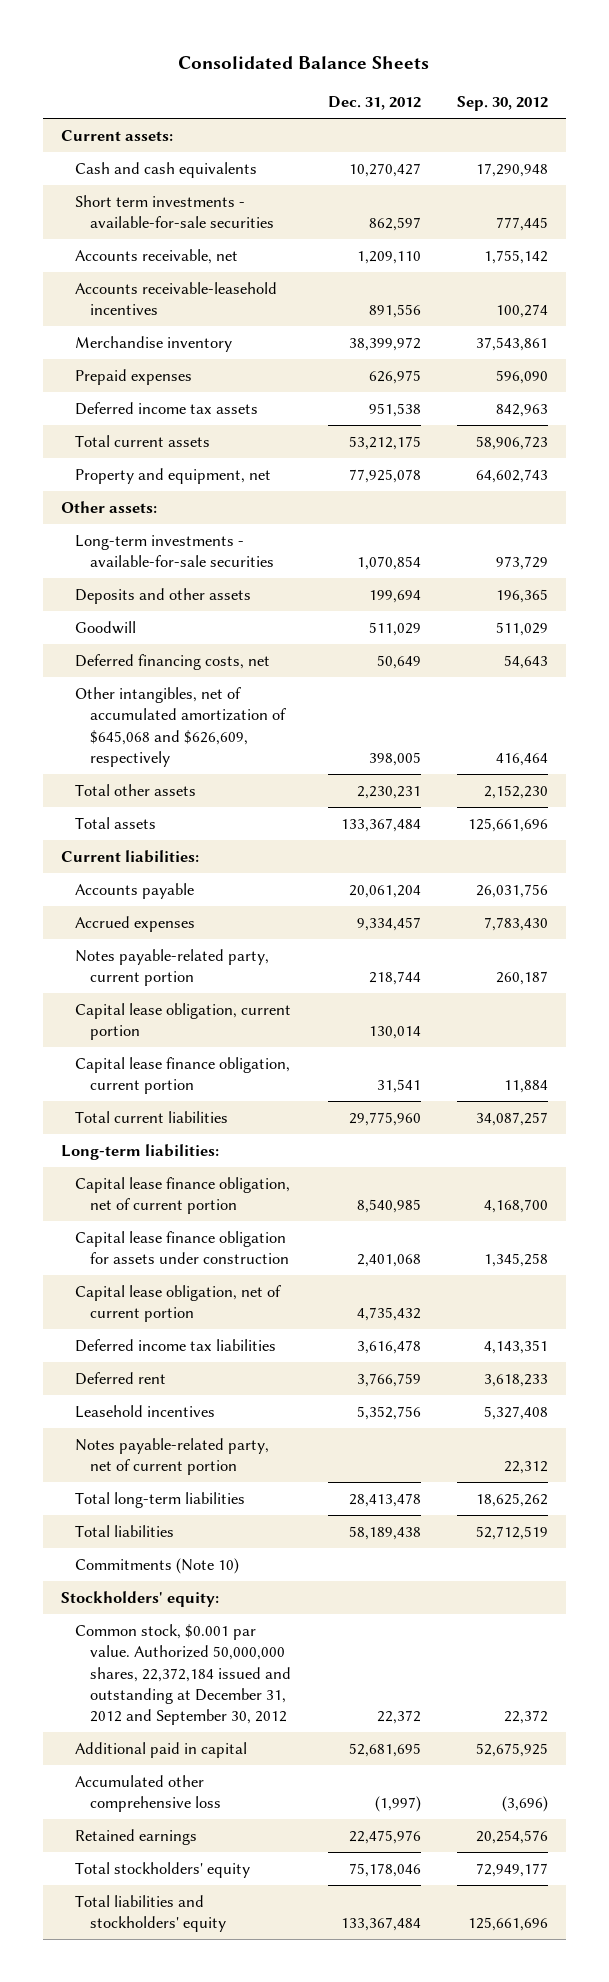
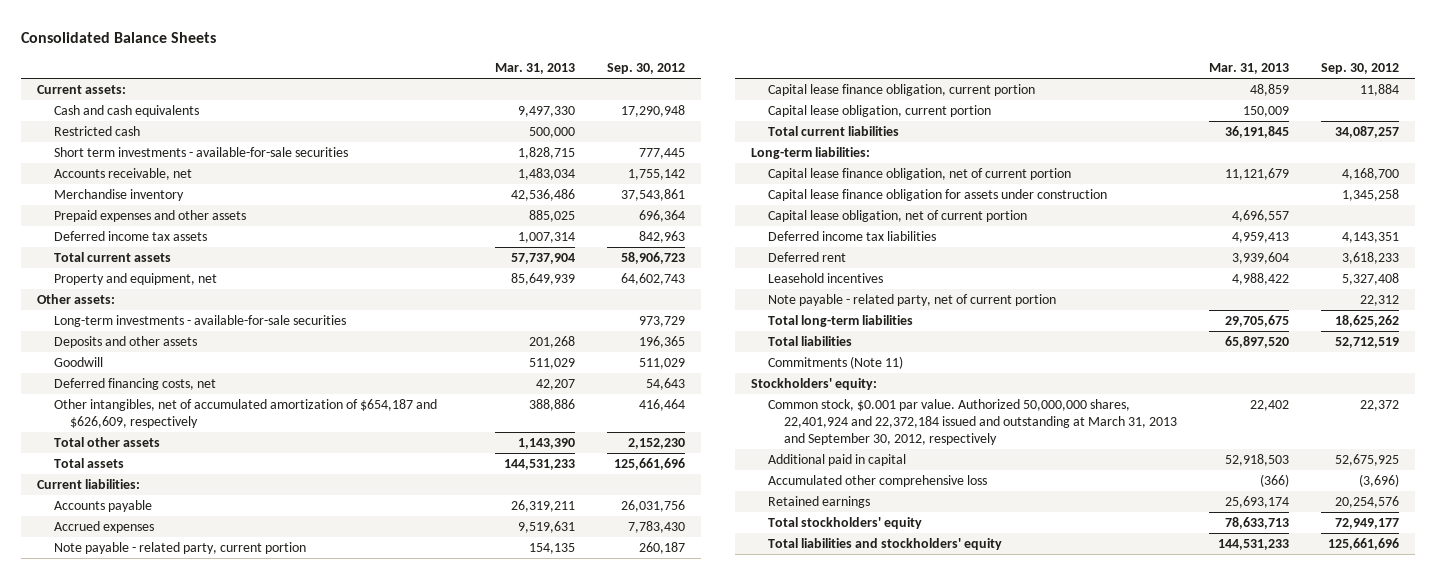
- | Dec. 31, 2012 | Sep. 30, 2012
+ | Mar. 31, 2013 | Sep. 30, 2012
+ Restricted cash | 500,000 |
- Accounts receivable-leasehold incentives | 891,556 | 100,274
- Prepaid expenses | 626,975 | 596,090
+ Prepaid expenses and other assets | 885,025 | 696,364
- Other intangibles, net of accumulated amortization of $645,068 and $626,609, respectively | 398,005 | 416,464
+ Other intangibles, net of accumulated amortization of $654,187 and $626,609, respectively | 388,886 | 416,464
- Notes payable-related party, current portion | 218,744 | 260,187
+ Note payable - related party, current portion | 154,135 | 260,187
moved down: Capital lease obligation, current portion | 150,009 |
- Notes payable-related party, net of current portion | | 22,312
+ Note payable - related party, net of current portion | | 22,312
- Commitments (Note 10)
+ Commitments (Note 11)
- Common stock, $0.001 par value. Authorized 50,000,000 shares, 22,372,184 issued and outstanding at December 31, 2012 and September 30, 2012 | 22,372 | 22,372
+ Common stock, $0.001 par value. Authorized 50,000,000 shares, 22,401,924 and 22,372,184 issued and outstanding at March 31, 2013 and September 30, 2012, respectively | 22,402 | 22,372

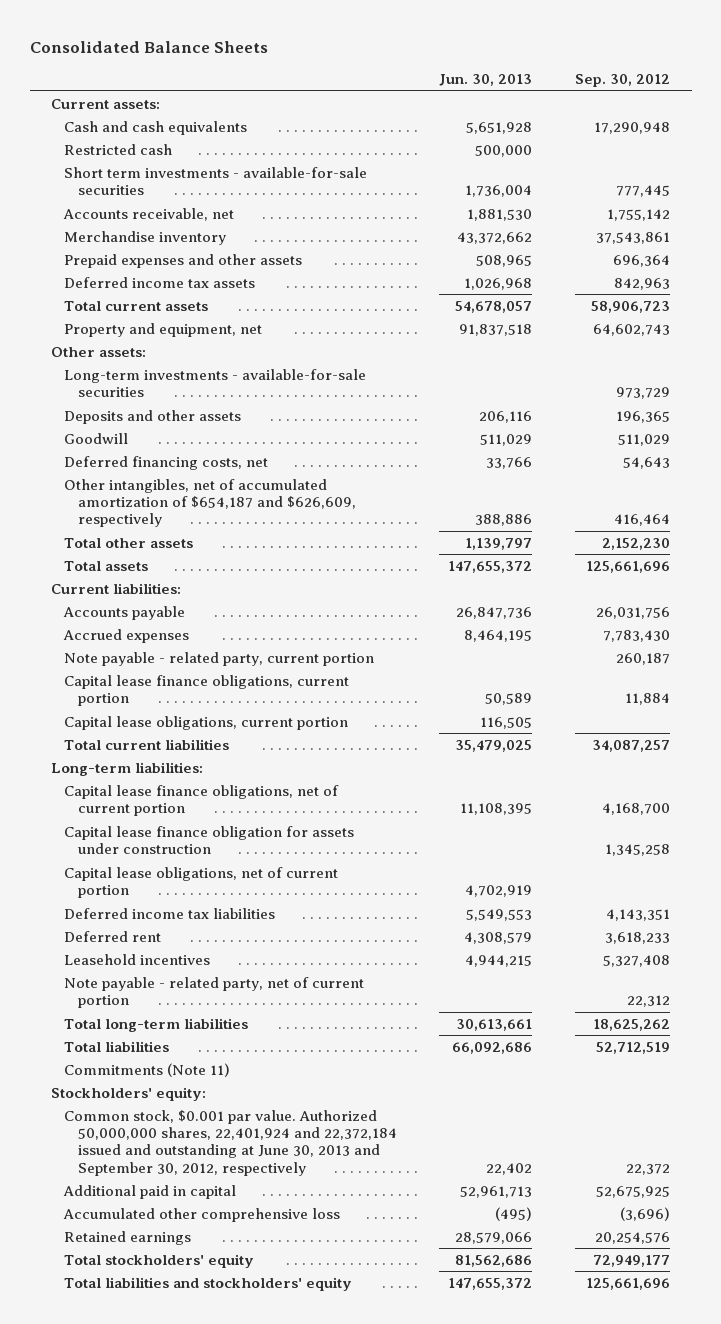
- | Mar. 31, 2013 | Sep. 30, 2012
+ | Jun. 30, 2013 | Sep. 30, 2012
- Capital lease finance obligation, current portion | 48,859 | 11,884
- Capital lease obligation, current portion | 150,009 |
+ Capital lease finance obligations, current portion | 50,589 | 11,884
+ Capital lease obligations, current portion | 116,505 |
- Capital lease finance obligation, net of current portion | 11,121,679 | 4,168,700
+ Capital lease finance obligations, net of current portion | 11,108,395 | 4,168,700
- Capital lease obligation, net of current portion | 4,696,557 |
+ Capital lease obligations, net of current portion | 4,702,919 |
- Common stock, $0.001 par value. Authorized 50,000,000 shares, 22,401,924 and 22,372,184 issued and outstanding at March 31, 2013 and September 30, 2012, respectively | 22,402 | 22,372
+ Common stock, $0.001 par value. Authorized 50,000,000 shares, 22,401,924 and 22,372,184 issued and outstanding at June 30, 2013 and September 30, 2012, respectively | 22,402 | 22,372

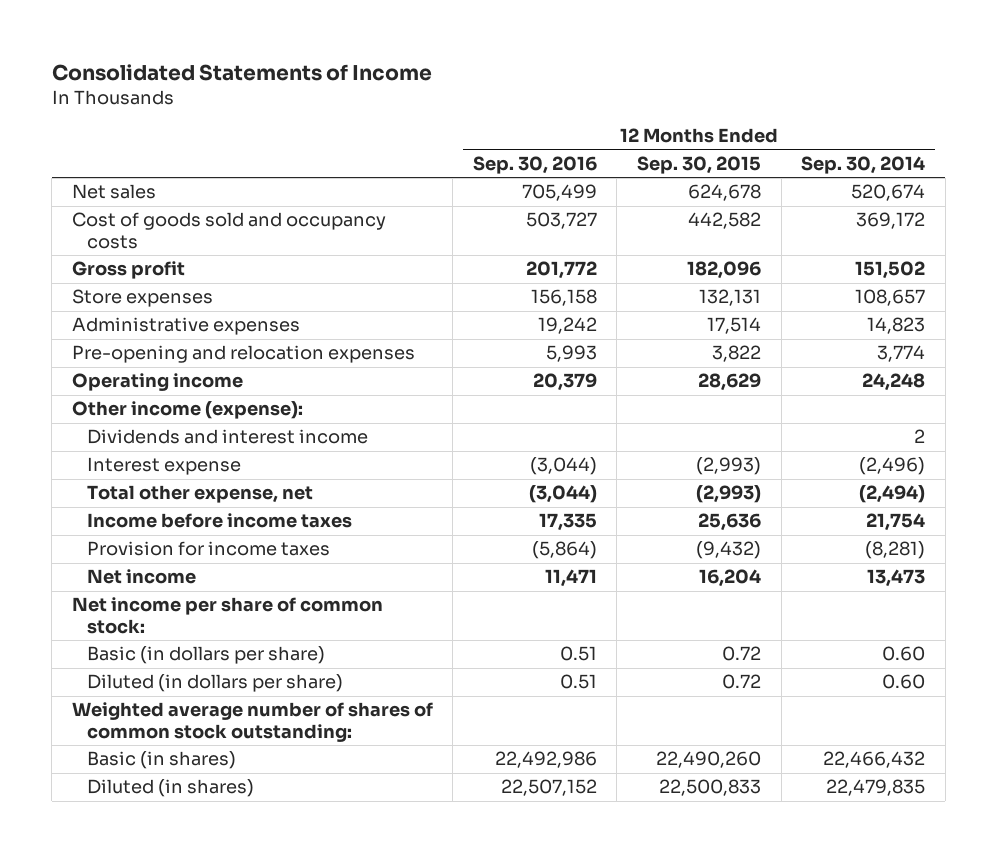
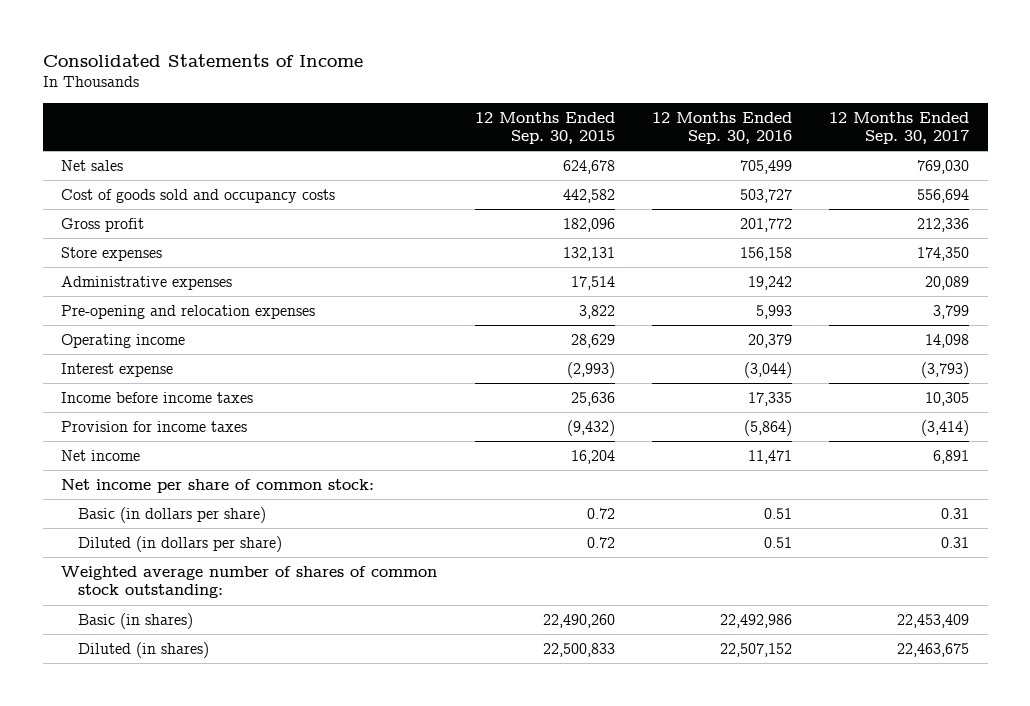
- | 12 Months Ended Sep. 30, 2016 | 12 Months Ended Sep. 30, 2015 | 12 Months Ended Sep. 30, 2014
+ | 12 Months Ended Sep. 30, 2015 | 12 Months Ended Sep. 30, 2016 | 12 Months Ended Sep. 30, 2017
- Other income (expense):
- Dividends and interest income | | | 2
- Total other expense, net | (3,044) | (2,993) | (2,494)

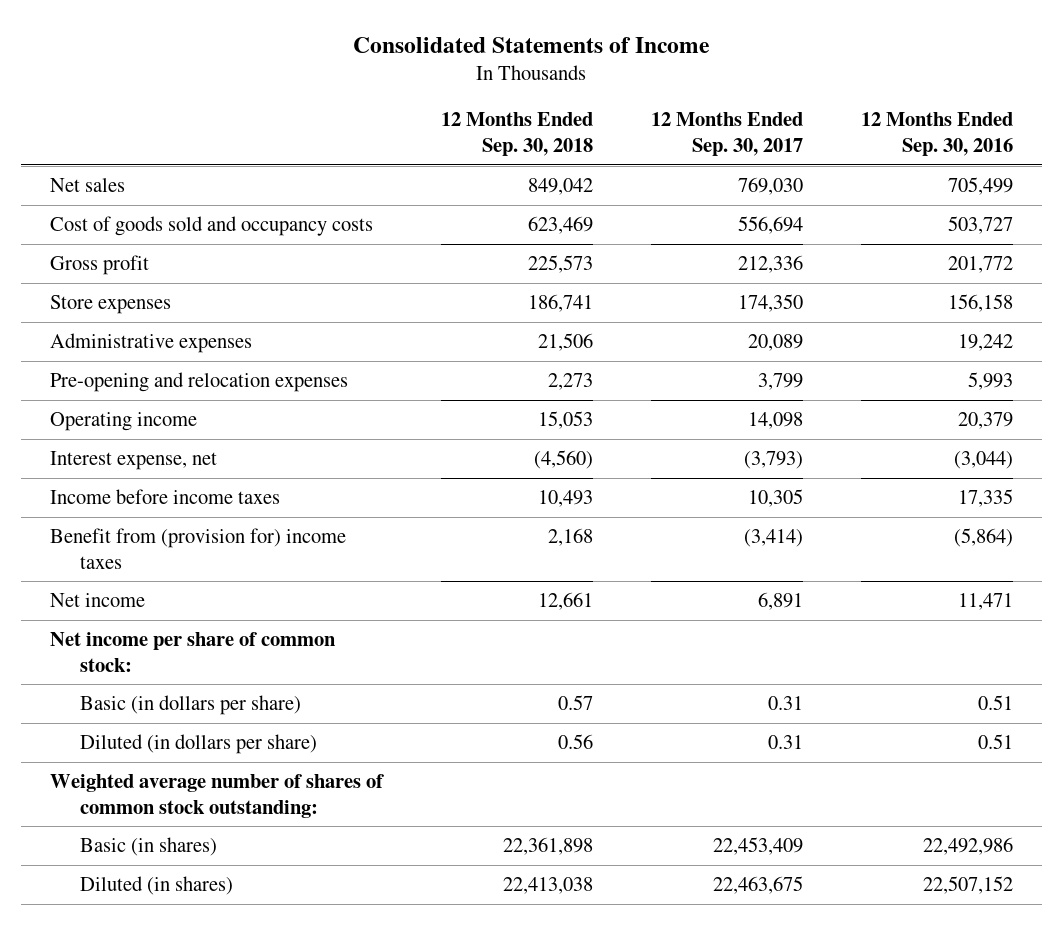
- | 12 Months Ended Sep. 30, 2015 | 12 Months Ended Sep. 30, 2016 | 12 Months Ended Sep. 30, 2017
+ | 12 Months Ended Sep. 30, 2018 | 12 Months Ended Sep. 30, 2017 | 12 Months Ended Sep. 30, 2016
- Interest expense | (2,993) | (3,044) | (3,793)
+ Interest expense, net | (4,560) | (3,793) | (3,044)
- Provision for income taxes | (9,432) | (5,864) | (3,414)
+ Benefit from (provision for) income taxes | 2,168 | (3,414) | (5,864)

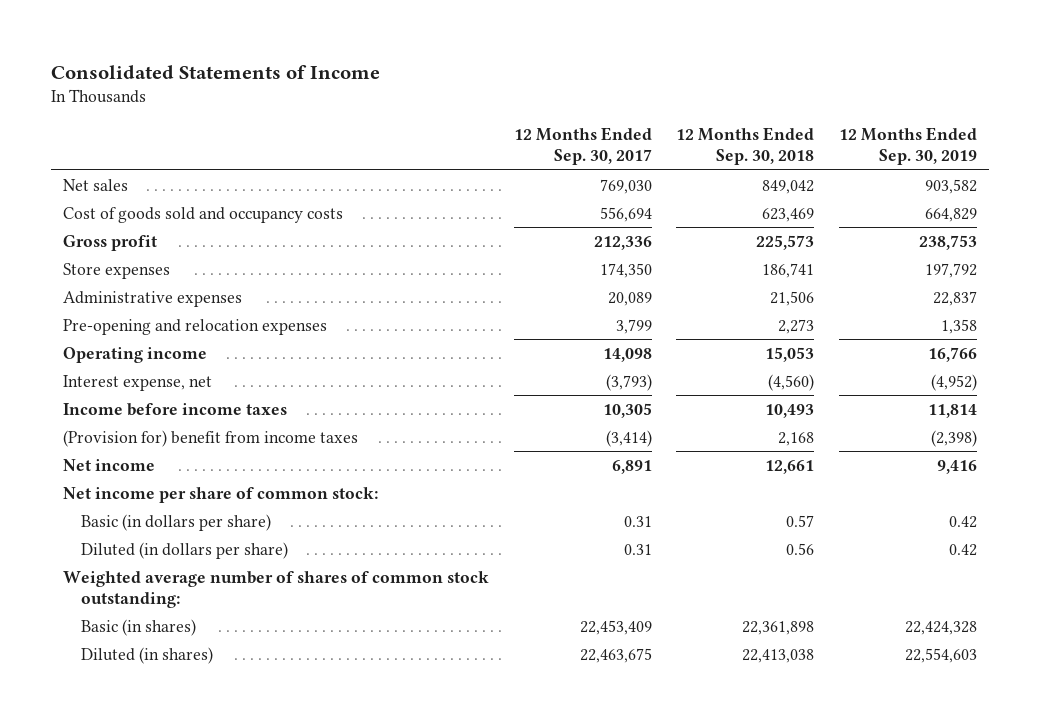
- | 12 Months Ended Sep. 30, 2018 | 12 Months Ended Sep. 30, 2017 | 12 Months Ended Sep. 30, 2016
+ | 12 Months Ended Sep. 30, 2017 | 12 Months Ended Sep. 30, 2018 | 12 Months Ended Sep. 30, 2019
- Benefit from (provision for) income taxes | 2,168 | (3,414) | (5,864)
+ (Provision for) benefit from income taxes | (3,414) | 2,168 | (2,398)

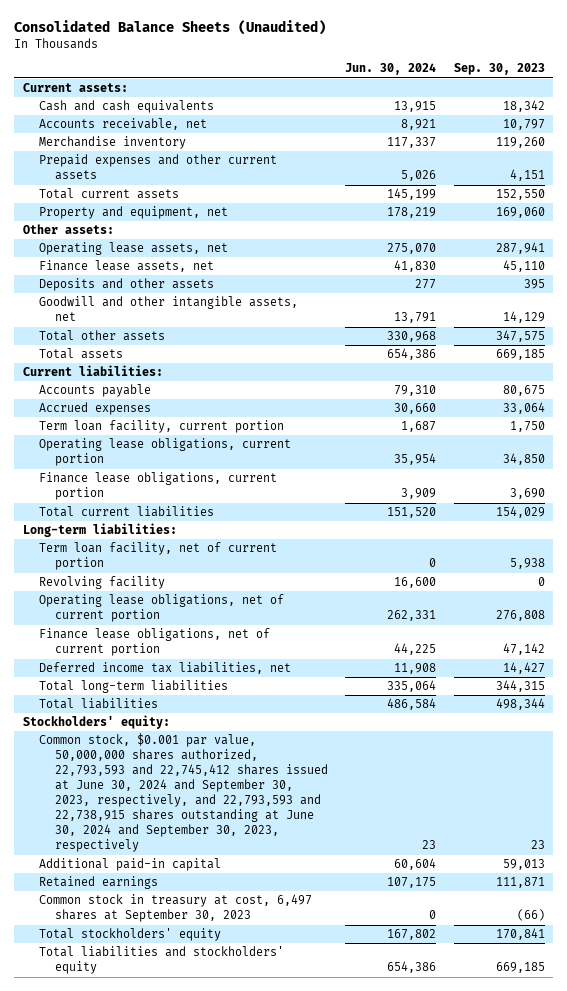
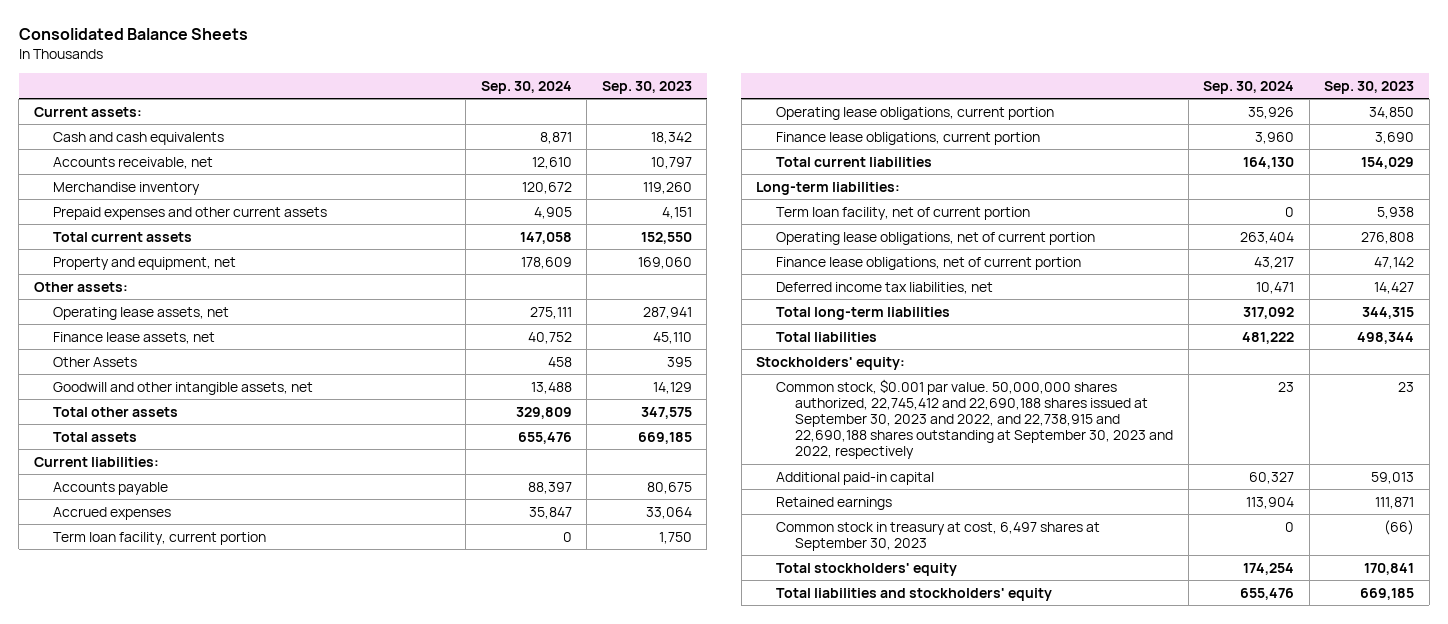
- Consolidated Balance Sheets (Unaudited)
+ Consolidated Balance Sheets
- | Jun. 30, 2024 | Sep. 30, 2023
+ | Sep. 30, 2024 | Sep. 30, 2023
- Deposits and other assets | 277 | 395
+ Other Assets | 458 | 395
- Revolving facility | 16,600 | 0
- Common stock, $0.001 par value, 50,000,000 shares authorized, 22,793,593 and 22,745,412 shares issued at June 30, 2024 and September 30, 2023, respectively, and 22,793,593 and 22,738,915 shares outstanding at June 30, 2024 and September 30, 2023, respectively | 23 | 23
+ Common stock, $0.001 par value. 50,000,000 shares authorized, 22,745,412 and 22,690,188 shares issued at September 30, 2023 and 2022, and 22,738,915 and 22,690,188 shares outstanding at September 30, 2023 and 2022, respectively | 23 | 23

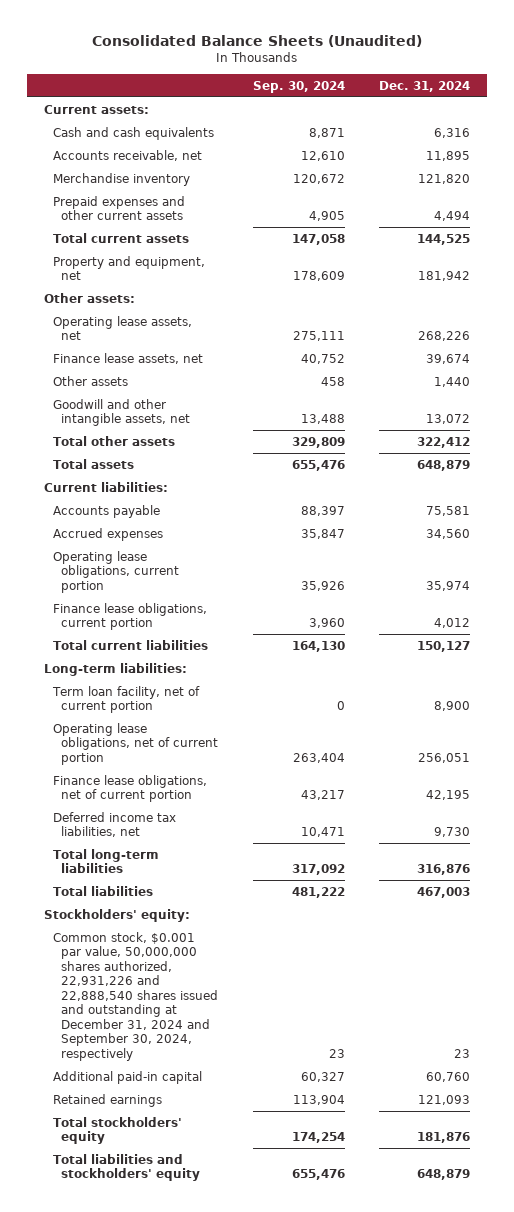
- Consolidated Balance Sheets
+ Consolidated Balance Sheets (Unaudited)
- | Sep. 30, 2024 | Sep. 30, 2023
+ | Sep. 30, 2024 | Dec. 31, 2024
- Other Assets | 458 | 395
+ Other assets | 458 | 1,440
- Term loan facility, current portion | 0 | 1,750
- Common stock, $0.001 par value. 50,000,000 shares authorized, 22,745,412 and 22,690,188 shares issued at September 30, 2023 and 2022, and 22,738,915 and 22,690,188 shares outstanding at September 30, 2023 and 2022, respectively | 23 | 23
+ Common stock, $0.001 par value, 50,000,000 shares authorized, 22,931,226 and 22,888,540 shares issued and outstanding at December 31, 2024 and September 30, 2024, respectively | 23 | 23
- Common stock in treasury at cost, 6,497 shares at September 30, 2023 | 0 | (66)

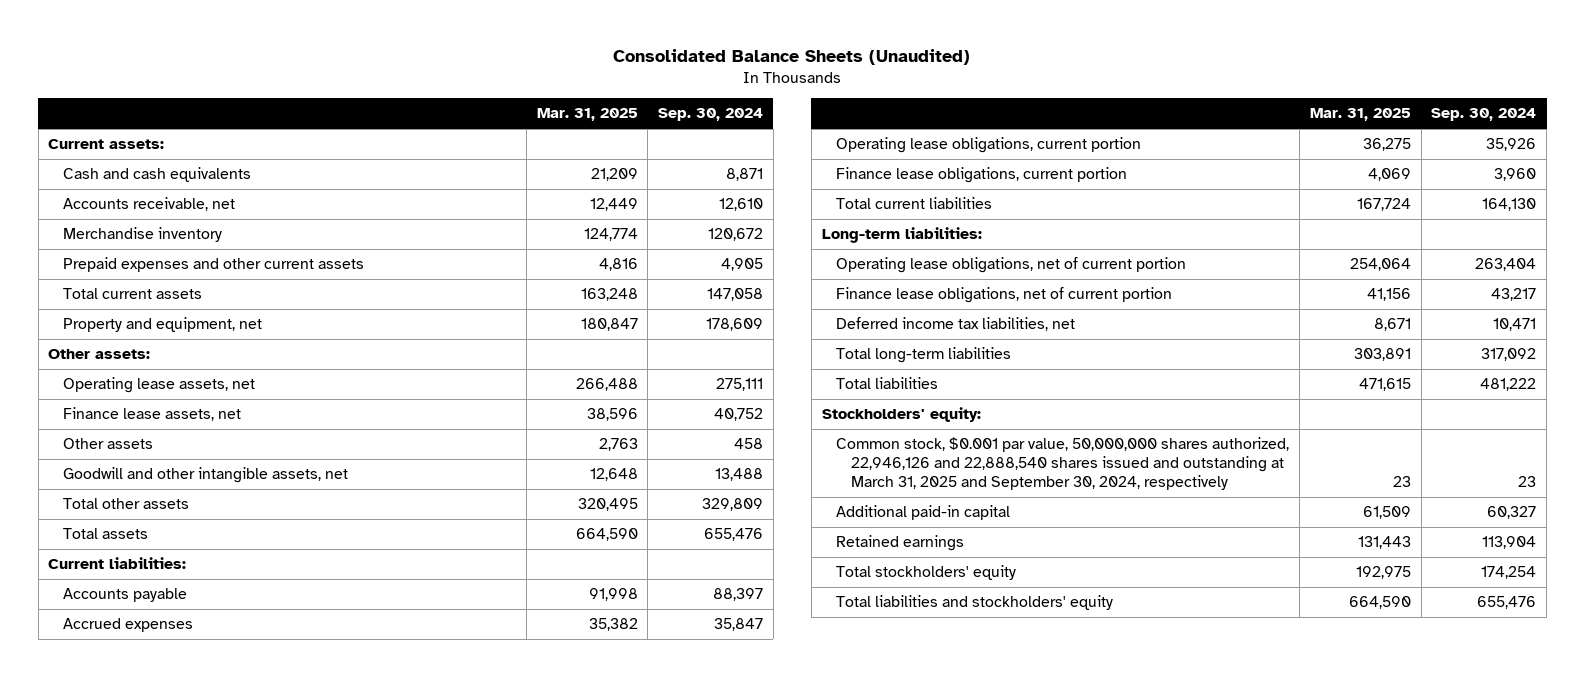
- | Sep. 30, 2024 | Dec. 31, 2024
+ | Mar. 31, 2025 | Sep. 30, 2024
- Term loan facility, net of current portion | 0 | 8,900
- Common stock, $0.001 par value, 50,000,000 shares authorized, 22,931,226 and 22,888,540 shares issued and outstanding at December 31, 2024 and September 30, 2024, respectively | 23 | 23
+ Common stock, $0.001 par value, 50,000,000 shares authorized, 22,946,126 and 22,888,540 shares issued and outstanding at March 31, 2025 and September 30, 2024, respectively | 23 | 23

